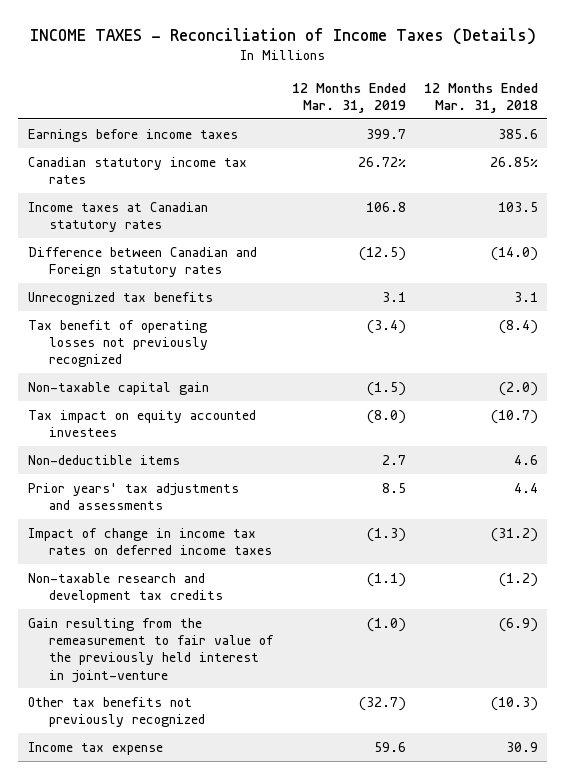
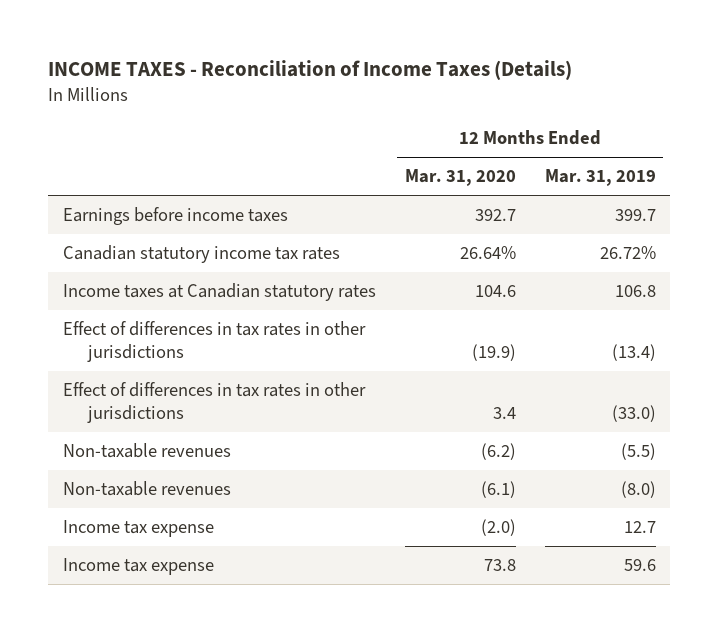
- | 12 Months Ended Mar. 31, 2019 | 12 Months Ended Mar. 31, 2018
+ | 12 Months Ended Mar. 31, 2020 | 12 Months Ended Mar. 31, 2019
- Difference between Canadian and Foreign statutory rates | (12.5) | (14.0)
- Unrecognized tax benefits | 3.1 | 3.1
- Tax benefit of operating losses not previously recognized | (3.4) | (8.4)
- Non-taxable capital gain | (1.5) | (2.0)
- Tax impact on equity accounted investees | (8.0) | (10.7)
- Non-deductible items | 2.7 | 4.6
- Prior years' tax adjustments and assessments | 8.5 | 4.4
- Impact of change in income tax rates on deferred income taxes | (1.3) | (31.2)
- Non-taxable research and development tax credits | (1.1) | (1.2)
- Gain resulting from the remeasurement to fair value of the previously held interest in joint-venture | (1.0) | (6.9)
- Other tax benefits not previously recognized | (32.7) | (10.3)
+ Effect of differences in tax rates in other jurisdictions | (19.9) | (13.4)
+ Effect of differences in tax rates in other jurisdictions | 3.4 | (33.0)
+ Non-taxable revenues | (6.2) | (5.5)
+ Non-taxable revenues | (6.1) | (8.0)
+ Income tax expense | (2.0) | 12.7

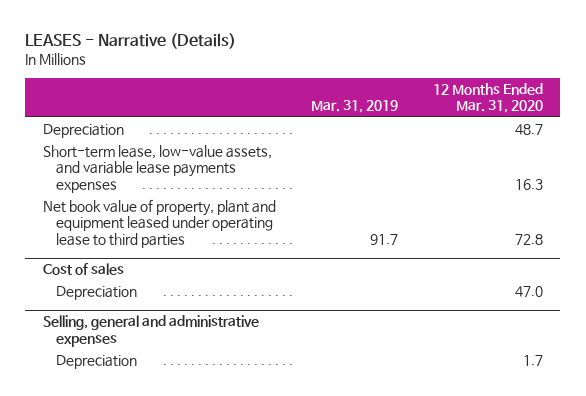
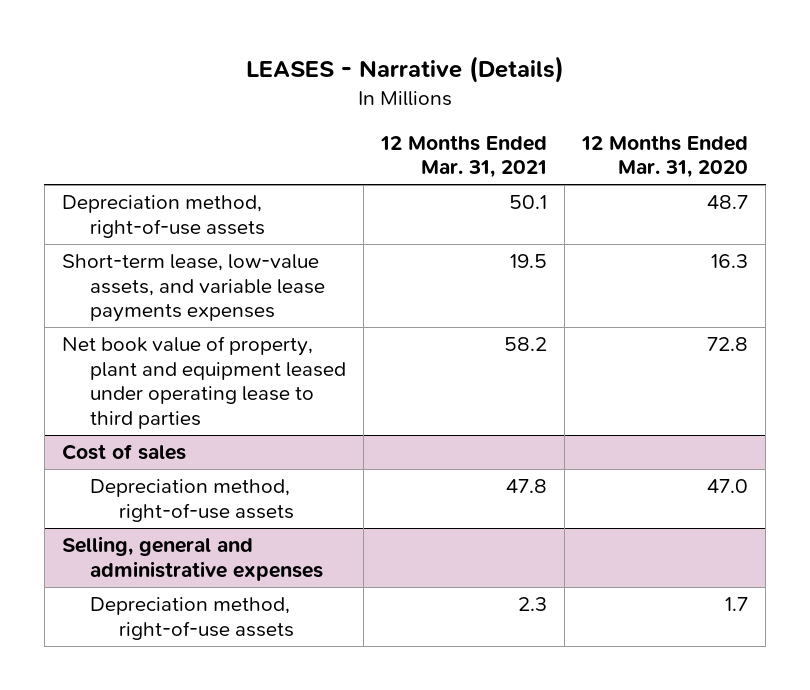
- | Mar. 31, 2019 | 12 Months Ended Mar. 31, 2020
+ | 12 Months Ended Mar. 31, 2021 | 12 Months Ended Mar. 31, 2020
- Depreciation | | 48.7
+ Depreciation method, right-of-use assets | 50.1 | 48.7
@ Cost of sales
- Depreciation | | 47.0
+ Depreciation method, right-of-use assets | 47.8 | 47.0
@ Selling, general and administrative expenses
- Depreciation | | 1.7
+ Depreciation method, right-of-use assets | 2.3 | 1.7

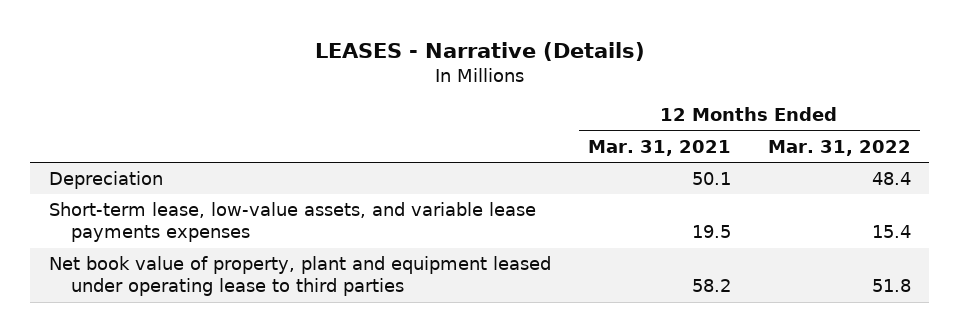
- | 12 Months Ended Mar. 31, 2021 | 12 Months Ended Mar. 31, 2020
+ | 12 Months Ended Mar. 31, 2021 | 12 Months Ended Mar. 31, 2022
- Depreciation method, right-of-use assets | 50.1 | 48.7
+ Depreciation | 50.1 | 48.4
- Cost of sales
- Depreciation method, right-of-use assets | 47.8 | 47.0
- Selling, general and administrative expenses
- Depreciation method, right-of-use assets | 2.3 | 1.7

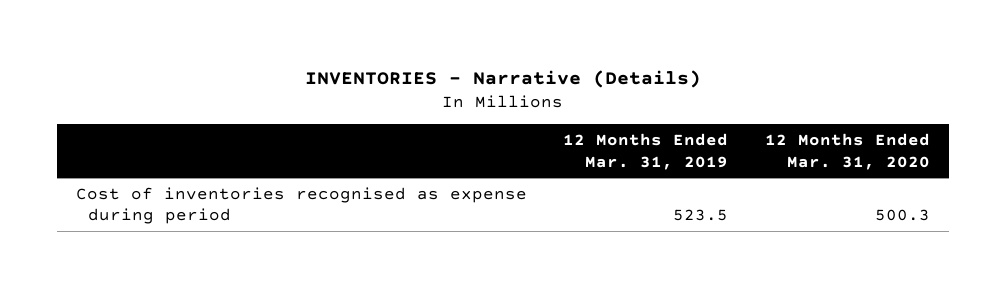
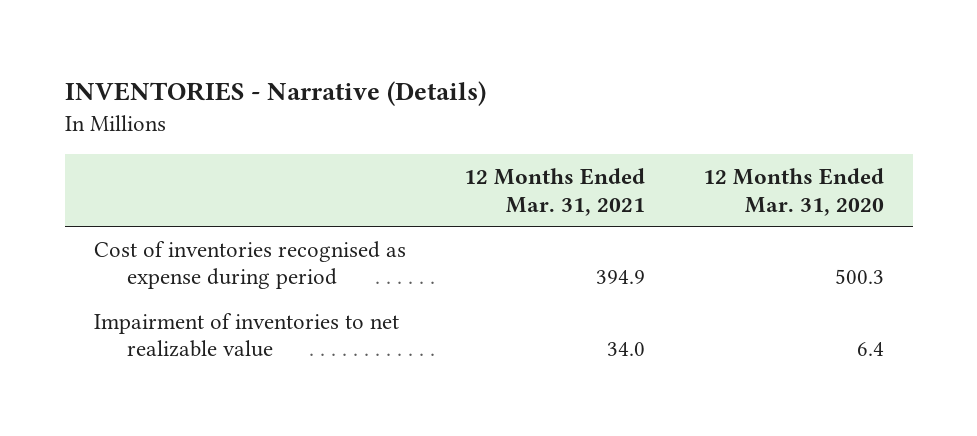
- | 12 Months Ended Mar. 31, 2019 | 12 Months Ended Mar. 31, 2020
+ | 12 Months Ended Mar. 31, 2021 | 12 Months Ended Mar. 31, 2020
+ Impairment of inventories to net realizable value | 34.0 | 6.4

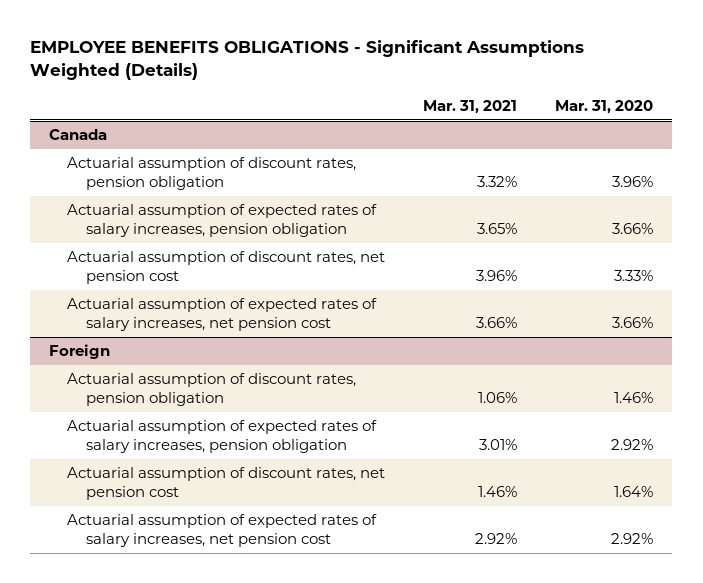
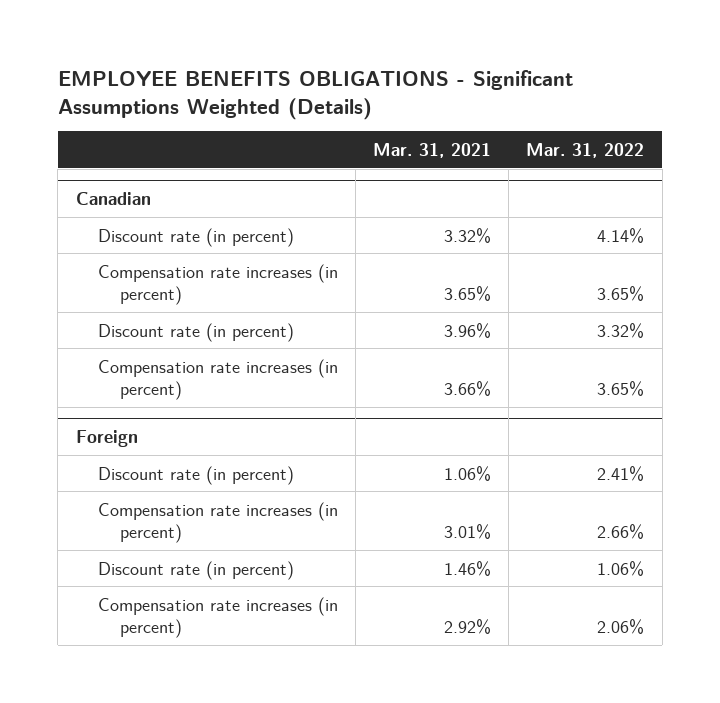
- | Mar. 31, 2021 | Mar. 31, 2020
+ | Mar. 31, 2021 | Mar. 31, 2022
- Canada
- Actuarial assumption of discount rates, pension obligation | 3.32% | 3.96%
- Actuarial assumption of expected rates of salary increases, pension obligation | 3.65% | 3.66%
- Actuarial assumption of discount rates, net pension cost | 3.96% | 3.33%
- Actuarial assumption of expected rates of salary increases, net pension cost | 3.66% | 3.66%
+ Canadian
+ Discount rate (in percent) | 3.32% | 4.14%
+ Compensation rate increases (in percent) | 3.65% | 3.65%
+ Discount rate (in percent) | 3.96% | 3.32%
+ Compensation rate increases (in percent) | 3.66% | 3.65%
@ Foreign
- Actuarial assumption of discount rates, pension obligation | 1.06% | 1.46%
- Actuarial assumption of expected rates of salary increases, pension obligation | 3.01% | 2.92%
- Actuarial assumption of discount rates, net pension cost | 1.46% | 1.64%
- Actuarial assumption of expected rates of salary increases, net pension cost | 2.92% | 2.92%
+ Discount rate (in percent) | 1.06% | 2.41%
+ Compensation rate increases (in percent) | 3.01% | 2.66%
+ Discount rate (in percent) | 1.46% | 1.06%
+ Compensation rate increases (in percent) | 2.92% | 2.06%

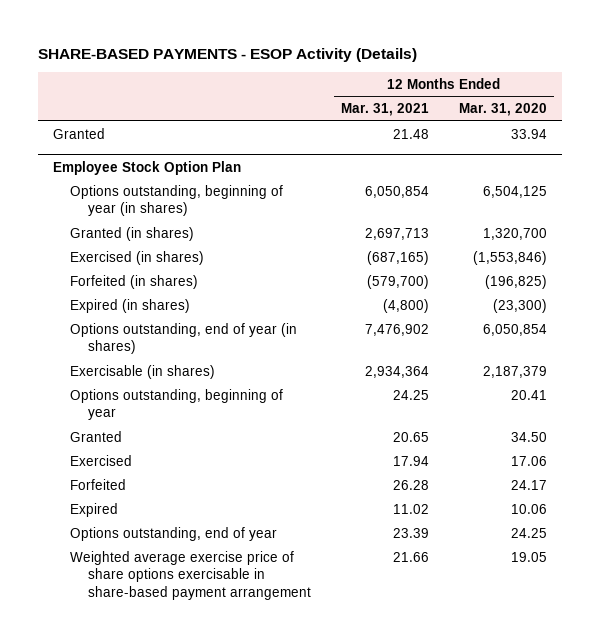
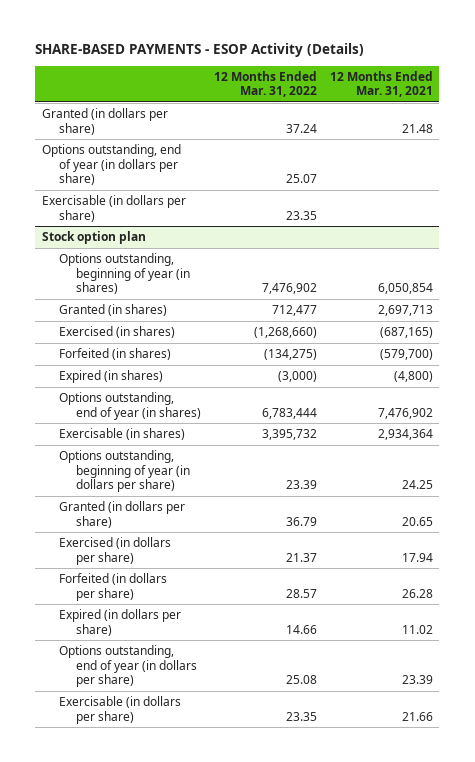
- | 12 Months Ended Mar. 31, 2021 | 12 Months Ended Mar. 31, 2020
+ | 12 Months Ended Mar. 31, 2022 | 12 Months Ended Mar. 31, 2021
- Granted | 21.48 | 33.94
- Employee Stock Option Plan
+ Granted (in dollars per share) | 37.24 | 21.48
+ Options outstanding, end of year (in dollars per share) | 25.07 |
+ Exercisable (in dollars per share) | 23.35 |
+ Stock option plan
- Options outstanding, beginning of year | 24.25 | 20.41
- Granted | 20.65 | 34.50
- Exercised | 17.94 | 17.06
- Forfeited | 26.28 | 24.17
- Expired | 11.02 | 10.06
- Options outstanding, end of year | 23.39 | 24.25
- Weighted average exercise price of share options exercisable in share-based payment arrangement | 21.66 | 19.05
+ Options outstanding, beginning of year (in dollars per share) | 23.39 | 24.25
+ Granted (in dollars per share) | 36.79 | 20.65
+ Exercised (in dollars per share) | 21.37 | 17.94
+ Forfeited (in dollars per share) | 28.57 | 26.28
+ Expired (in dollars per share) | 14.66 | 11.02
+ Options outstanding, end of year (in dollars per share) | 25.08 | 23.39
+ Exercisable (in dollars per share) | 23.35 | 21.66

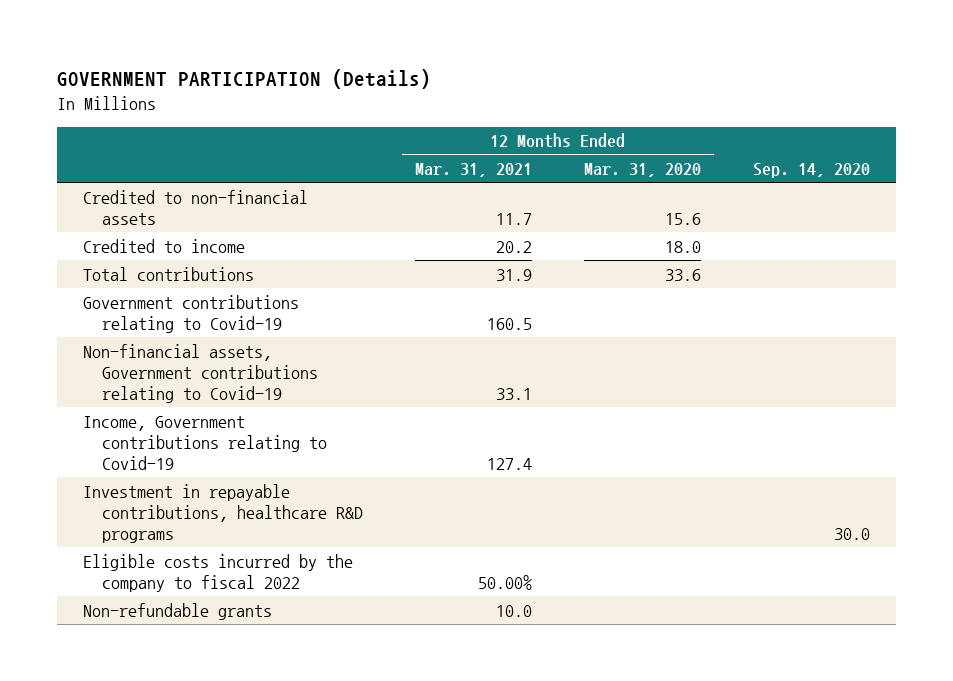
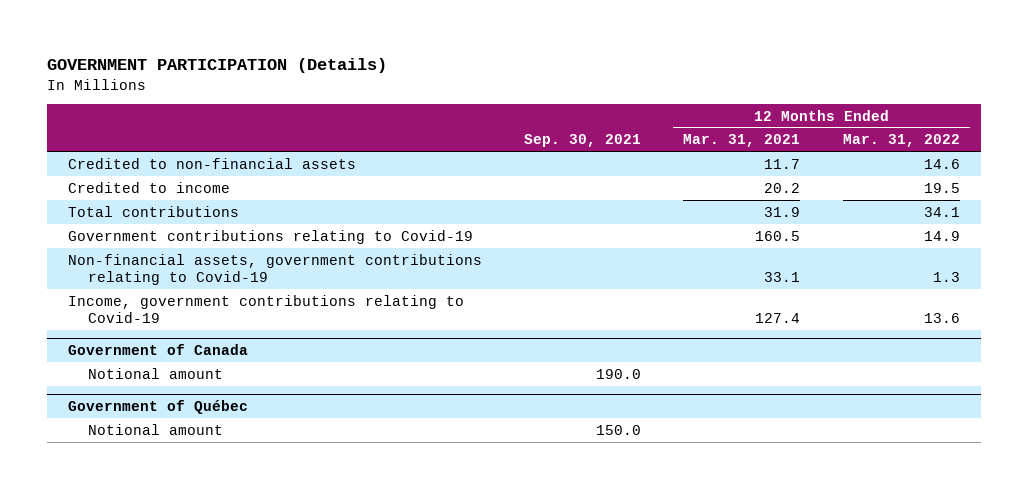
- | 12 Months Ended Mar. 31, 2021 | 12 Months Ended Mar. 31, 2020 | Sep. 14, 2020
+ | Sep. 30, 2021 | 12 Months Ended Mar. 31, 2021 | 12 Months Ended Mar. 31, 2022
- Non-financial assets, Government contributions relating to Covid-19 | 33.1 | |
- Income, Government contributions relating to Covid-19 | 127.4 | |
- Investment in repayable contributions, healthcare R&D programs | | | 30.0
- Eligible costs incurred by the company to fiscal 2022 | 50.00% | |
- Non-refundable grants | 10.0 | |
+ Non-financial assets, government contributions relating to Covid-19 | | 33.1 | 1.3
+ Income, government contributions relating to Covid-19 | | 127.4 | 13.6
+ Government of Canada
+ Notional amount | 190.0 | |
+ Government of Québec
+ Notional amount | 150.0 | |

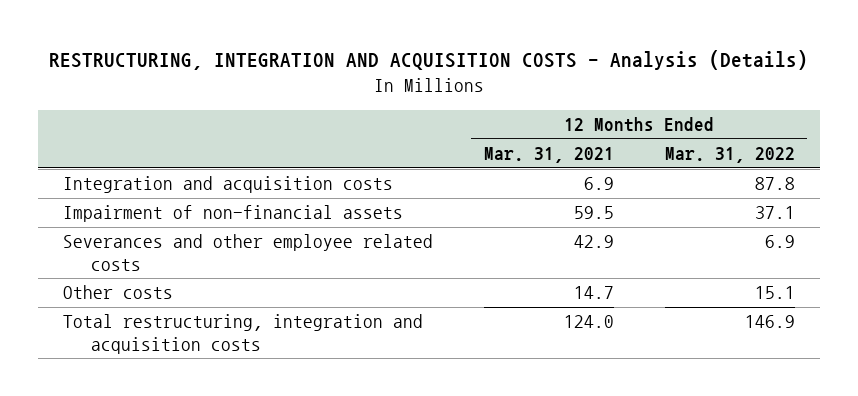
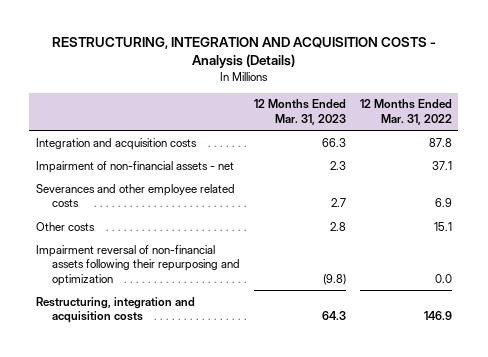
- | 12 Months Ended Mar. 31, 2021 | 12 Months Ended Mar. 31, 2022
+ | 12 Months Ended Mar. 31, 2023 | 12 Months Ended Mar. 31, 2022
- Impairment of non-financial assets | 59.5 | 37.1
+ Impairment of non-financial assets - net | 2.3 | 37.1
- Total restructuring, integration and acquisition costs | 124.0 | 146.9
+ Impairment reversal of non-financial assets following their repurposing and optimization | (9.8) | 0.0
+ Restructuring, integration and acquisition costs | 64.3 | 146.9

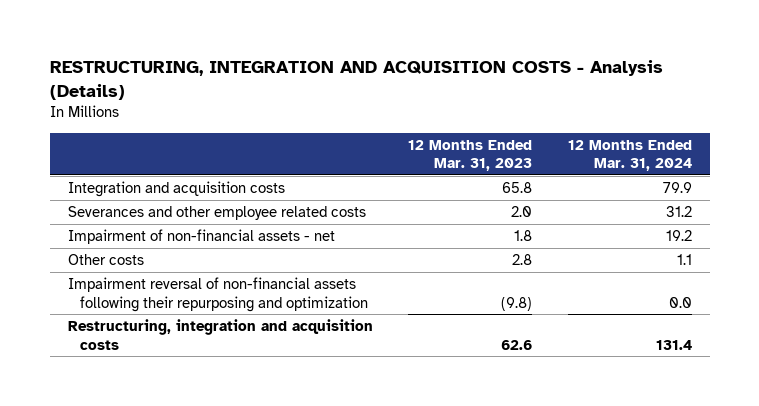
- | 12 Months Ended Mar. 31, 2023 | 12 Months Ended Mar. 31, 2022
+ | 12 Months Ended Mar. 31, 2023 | 12 Months Ended Mar. 31, 2024
- Integration and acquisition costs | 66.3 | 87.8
- Impairment of non-financial assets - net | 2.3 | 37.1
- Severances and other employee related costs | 2.7 | 6.9
+ Integration and acquisition costs | 65.8 | 79.9
+ Severances and other employee related costs | 2.0 | 31.2
+ Impairment of non-financial assets - net | 1.8 | 19.2
- Restructuring, integration and acquisition costs | 64.3 | 146.9
+ Restructuring, integration and acquisition costs | 62.6 | 131.4

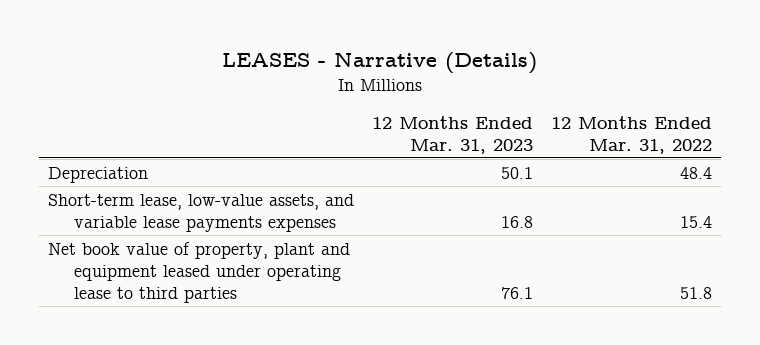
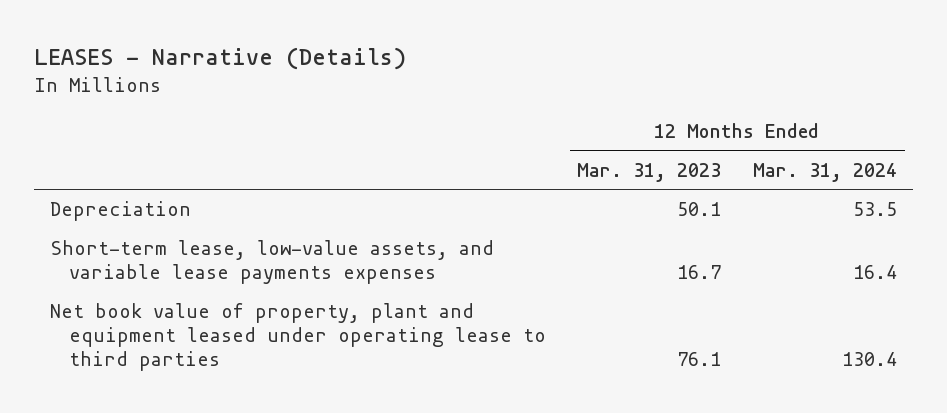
- | 12 Months Ended Mar. 31, 2023 | 12 Months Ended Mar. 31, 2022
+ | 12 Months Ended Mar. 31, 2023 | 12 Months Ended Mar. 31, 2024
- Short-term lease, low-value assets, and variable lease payments expenses | 16.8 | 15.4
+ Short-term lease, low-value assets, and variable lease payments expenses | 16.7 | 16.4

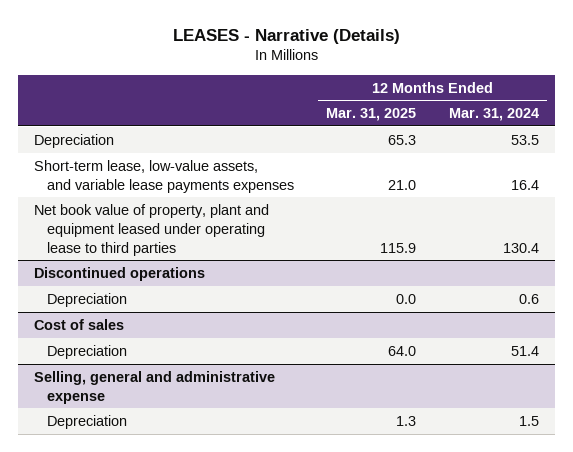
- | 12 Months Ended Mar. 31, 2023 | 12 Months Ended Mar. 31, 2024
+ | 12 Months Ended Mar. 31, 2025 | 12 Months Ended Mar. 31, 2024
+ Discontinued operations
+ Depreciation | 0.0 | 0.6
+ Cost of sales
+ Depreciation | 64.0 | 51.4
+ Selling, general and administrative expense
+ Depreciation | 1.3 | 1.5

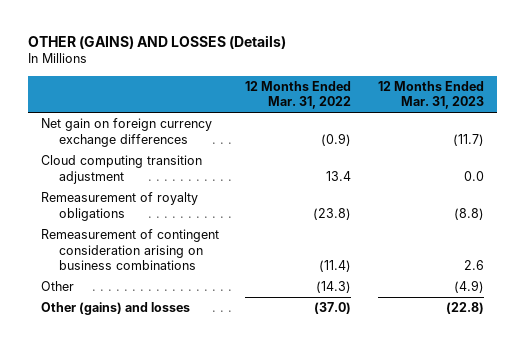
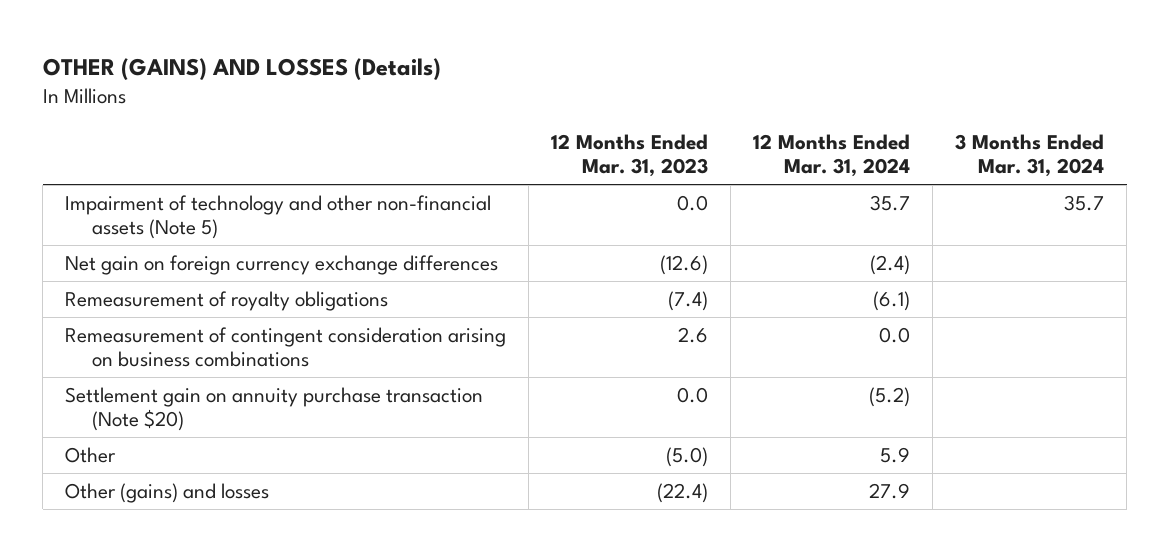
- | 12 Months Ended Mar. 31, 2022 | 12 Months Ended Mar. 31, 2023
+ | 12 Months Ended Mar. 31, 2023 | 12 Months Ended Mar. 31, 2024 | 3 Months Ended Mar. 31, 2024
- Net gain on foreign currency exchange differences | (0.9) | (11.7)
- Cloud computing transition adjustment | 13.4 | 0.0
- Remeasurement of royalty obligations | (23.8) | (8.8)
+ Impairment of technology and other non-financial assets (Note 5) | 0.0 | 35.7 | 35.7
+ Net gain on foreign currency exchange differences | (12.6) | (2.4) |
+ Remeasurement of royalty obligations | (7.4) | (6.1) |
- Other | (14.3) | (4.9)
- Other (gains) and losses | (37.0) | (22.8)
+ Settlement gain on annuity purchase transaction (Note $20) | 0.0 | (5.2) |
+ Other | (5.0) | 5.9 |
+ Other (gains) and losses | (22.4) | 27.9 |

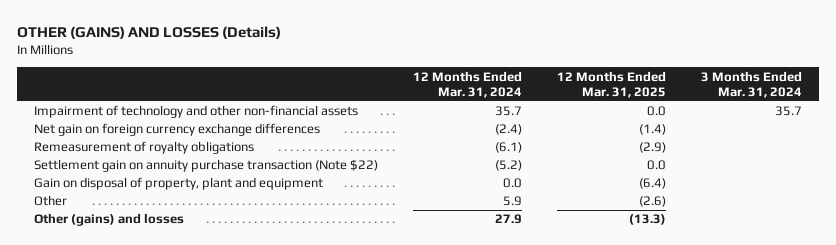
- | 12 Months Ended Mar. 31, 2023 | 12 Months Ended Mar. 31, 2024 | 3 Months Ended Mar. 31, 2024
+ | 12 Months Ended Mar. 31, 2024 | 12 Months Ended Mar. 31, 2025 | 3 Months Ended Mar. 31, 2024
- Impairment of technology and other non-financial assets (Note 5) | 0.0 | 35.7 | 35.7
+ Impairment of technology and other non-financial assets | 35.7 | 0.0 | 35.7
- Remeasurement of contingent consideration arising on business combinations | 2.6 | 0.0 |
- Settlement gain on annuity purchase transaction (Note $20) | 0.0 | (5.2) |
+ Settlement gain on annuity purchase transaction (Note $22) | (5.2) | 0.0 |
+ Gain on disposal of property, plant and equipment | 0.0 | (6.4) |

